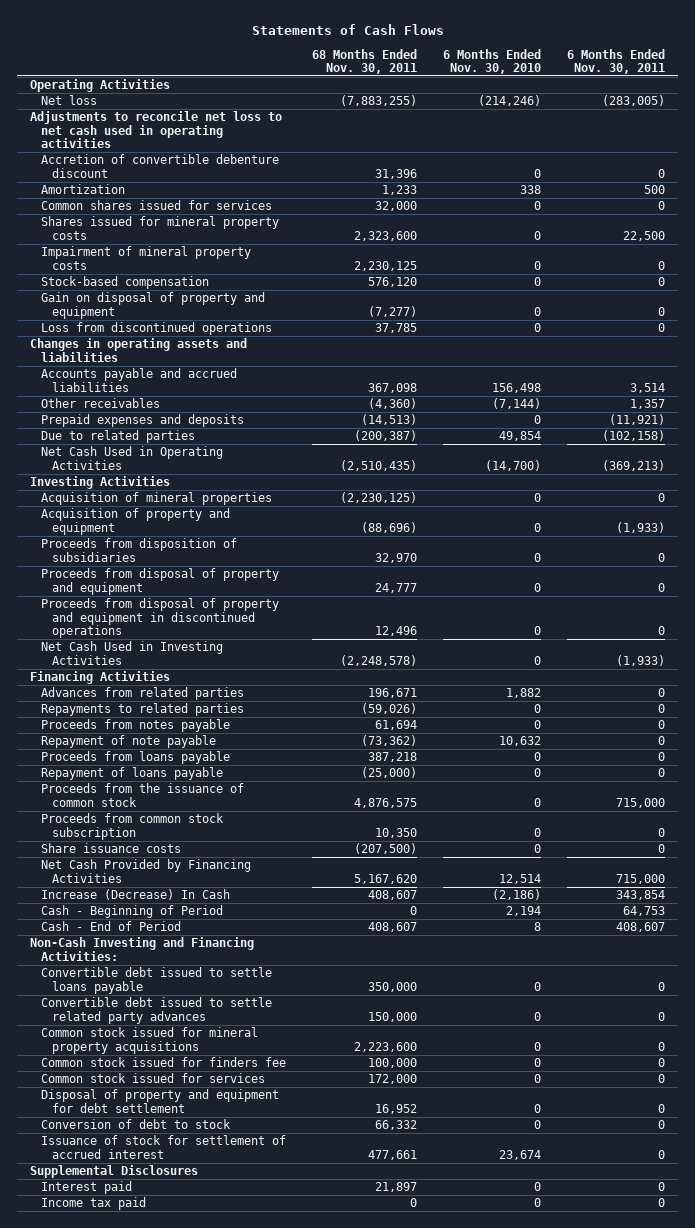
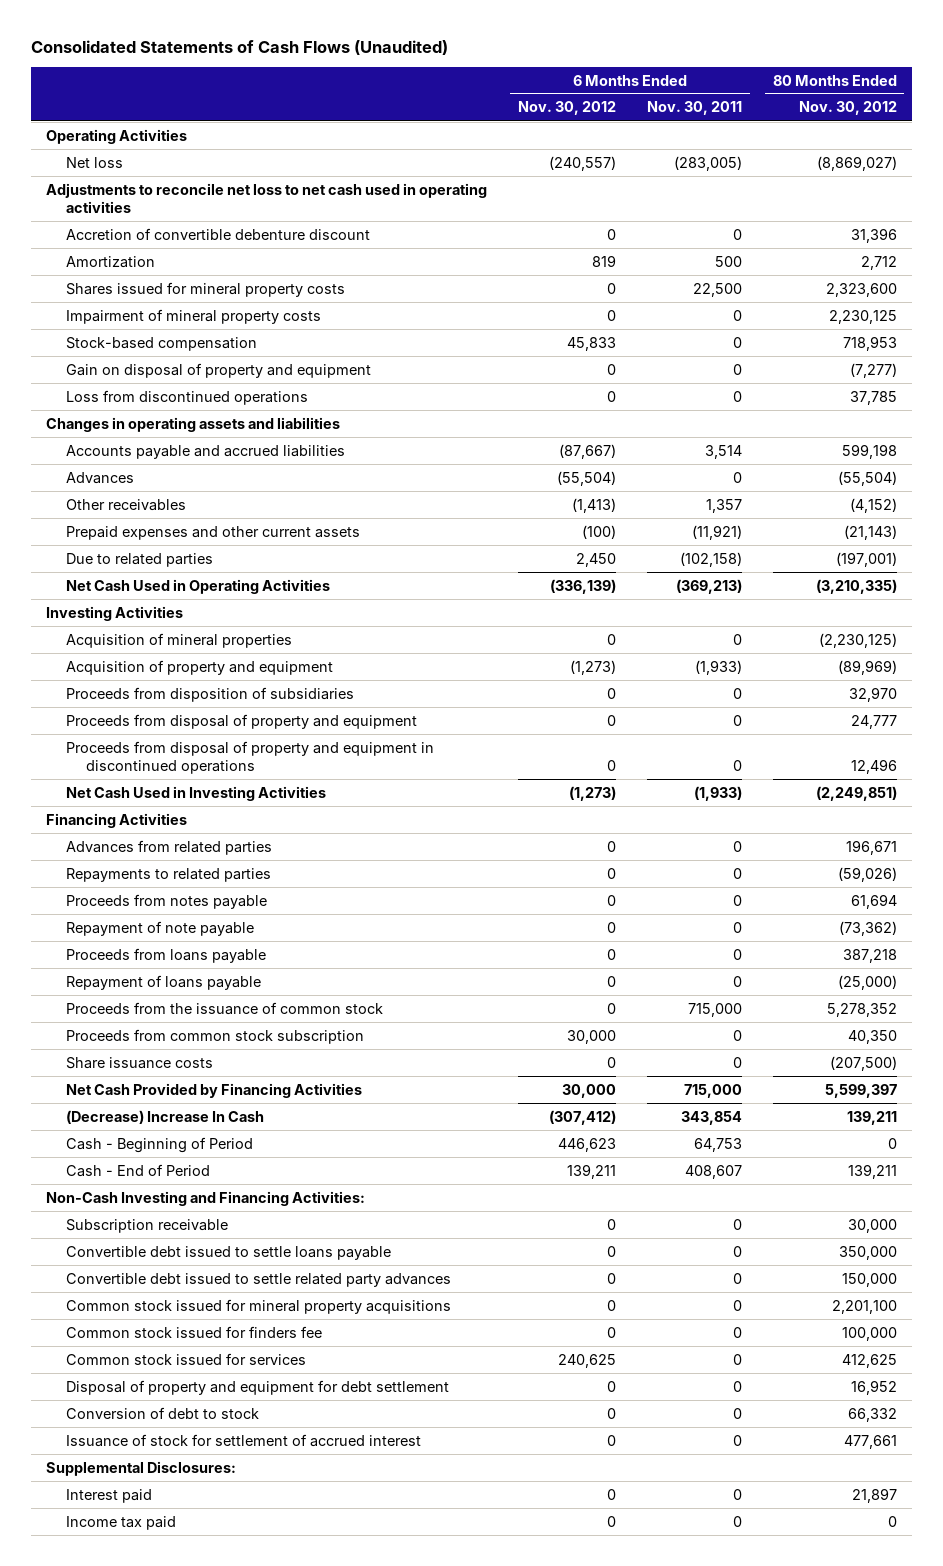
- Statements of Cash Flows
+ Consolidated Statements of Cash Flows (Unaudited)
- | 68 Months Ended Nov. 30, 2011 | 6 Months Ended Nov. 30, 2010 | 6 Months Ended Nov. 30, 2011
+ | 6 Months Ended Nov. 30, 2012 | 6 Months Ended Nov. 30, 2011 | 80 Months Ended Nov. 30, 2012
- Common shares issued for services | 32,000 | 0 | 0
+ Advances | (55,504) | 0 | (55,504)
- Prepaid expenses and deposits | (14,513) | 0 | (11,921)
+ Prepaid expenses and other current assets | (100) | (11,921) | (21,143)
- Increase (Decrease) In Cash | 408,607 | (2,186) | 343,854
+ (Decrease) Increase In Cash | (307,412) | 343,854 | 139,211
+ Subscription receivable | 0 | 0 | 30,000
- Supplemental Disclosures
+ Supplemental Disclosures:

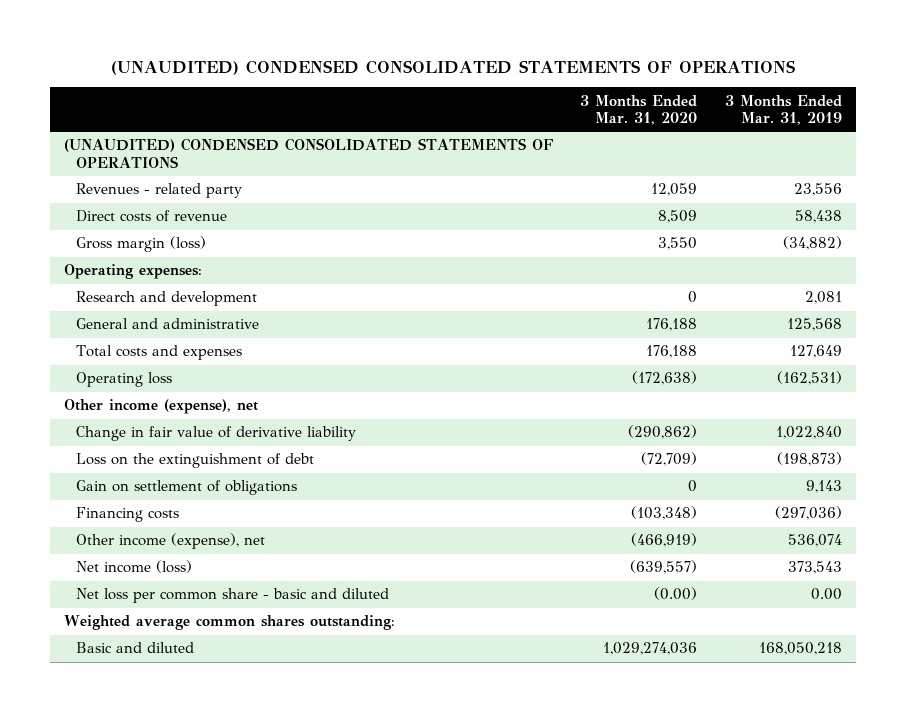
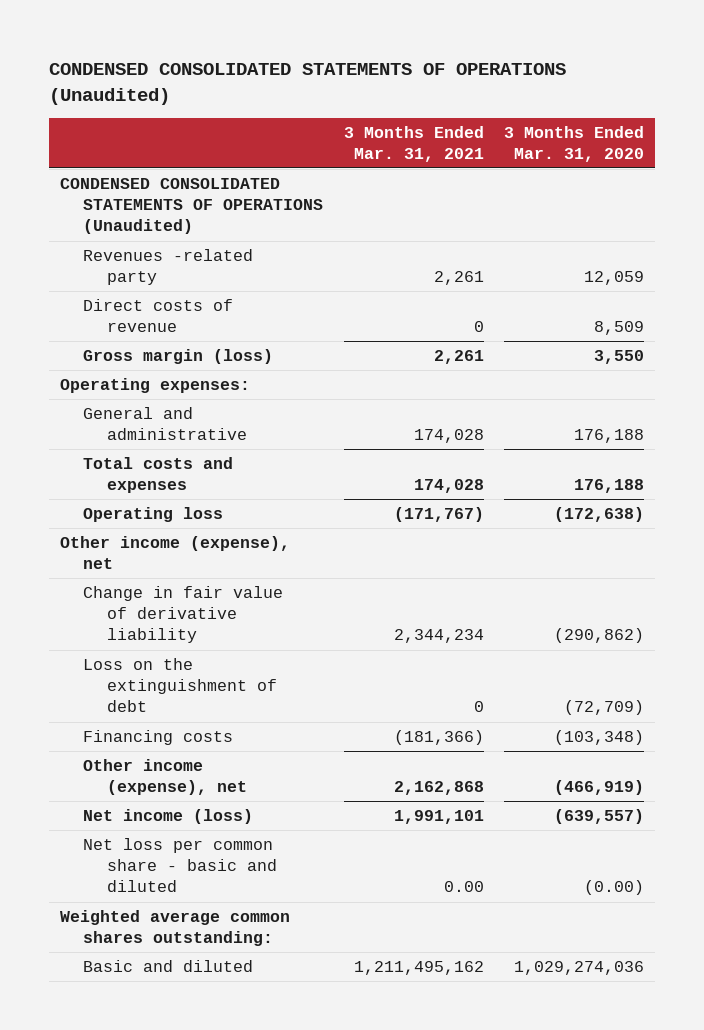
- (UNAUDITED) CONDENSED CONSOLIDATED STATEMENTS OF OPERATIONS
+ CONDENSED CONSOLIDATED STATEMENTS OF OPERATIONS (Unaudited)
- | 3 Months Ended Mar. 31, 2020 | 3 Months Ended Mar. 31, 2019
+ | 3 Months Ended Mar. 31, 2021 | 3 Months Ended Mar. 31, 2020
- (UNAUDITED) CONDENSED CONSOLIDATED STATEMENTS OF OPERATIONS
- Revenues - related party | 12,059 | 23,556
+ CONDENSED CONSOLIDATED STATEMENTS OF OPERATIONS (Unaudited)
+ Revenues -related party | 2,261 | 12,059
- Research and development | 0 | 2,081
- Gain on settlement of obligations | 0 | 9,143

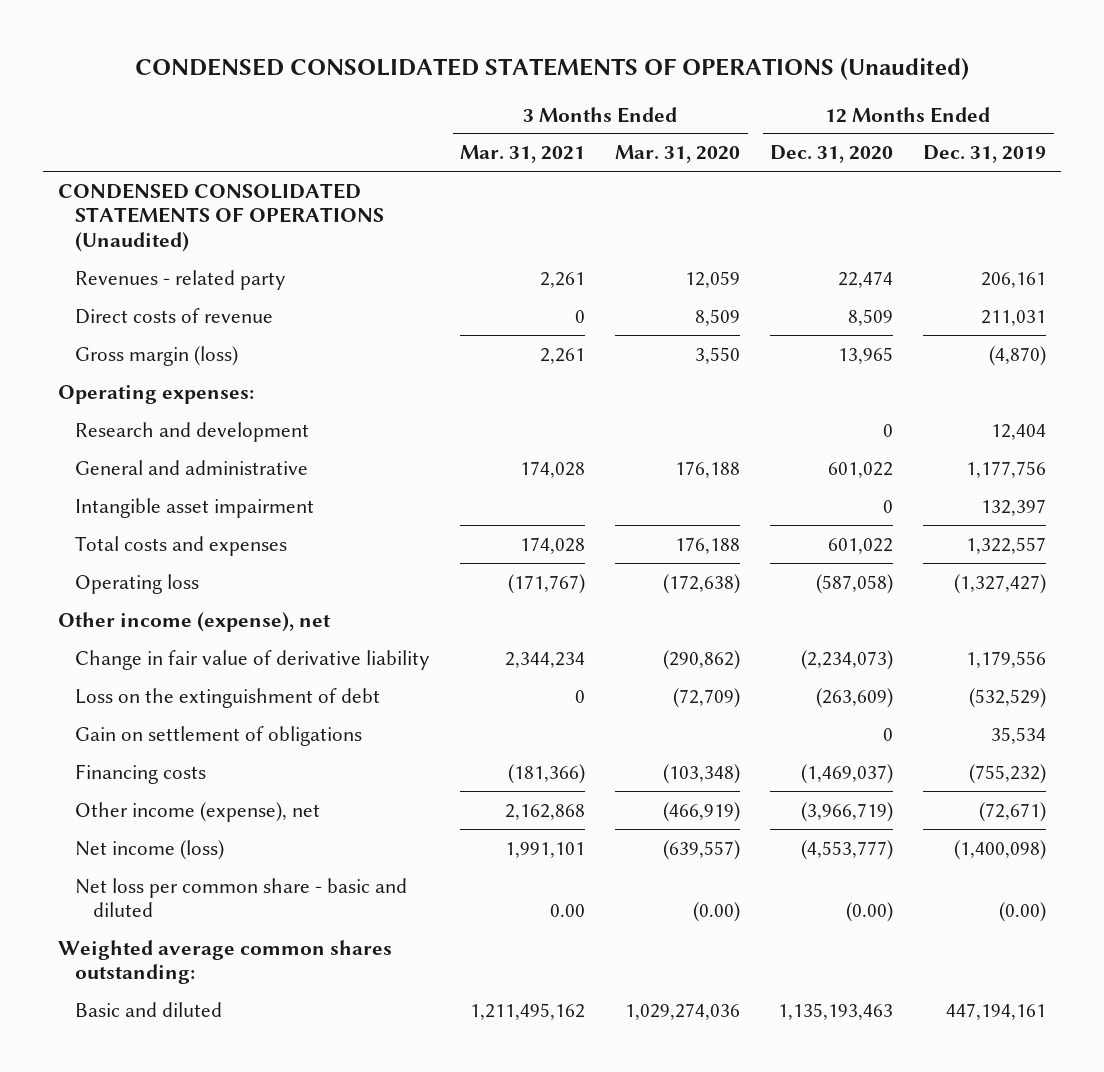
- | 3 Months Ended Mar. 31, 2021 | 3 Months Ended Mar. 31, 2020
+ | 3 Months Ended Mar. 31, 2021 | 3 Months Ended Mar. 31, 2020 | 12 Months Ended Dec. 31, 2020 | 12 Months Ended Dec. 31, 2019
- Revenues -related party | 2,261 | 12,059
+ Revenues - related party | 2,261 | 12,059 | 22,474 | 206,161
+ Research and development | | | 0 | 12,404
+ Intangible asset impairment | | | 0 | 132,397
+ Gain on settlement of obligations | | | 0 | 35,534

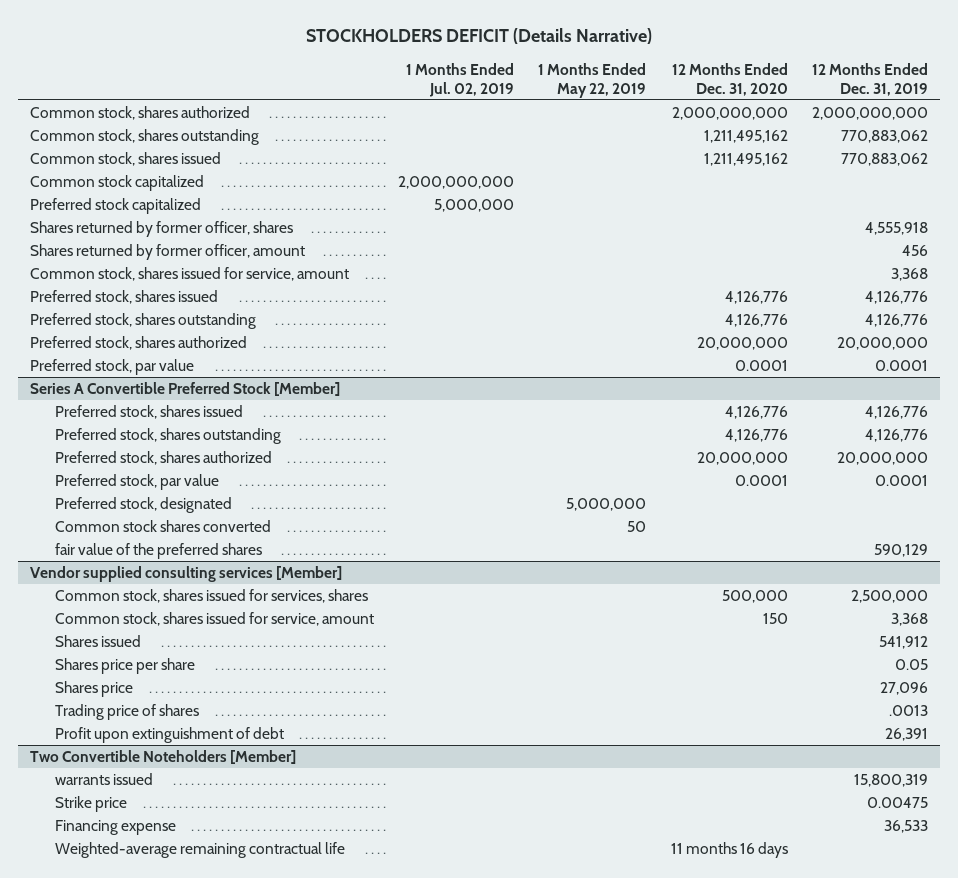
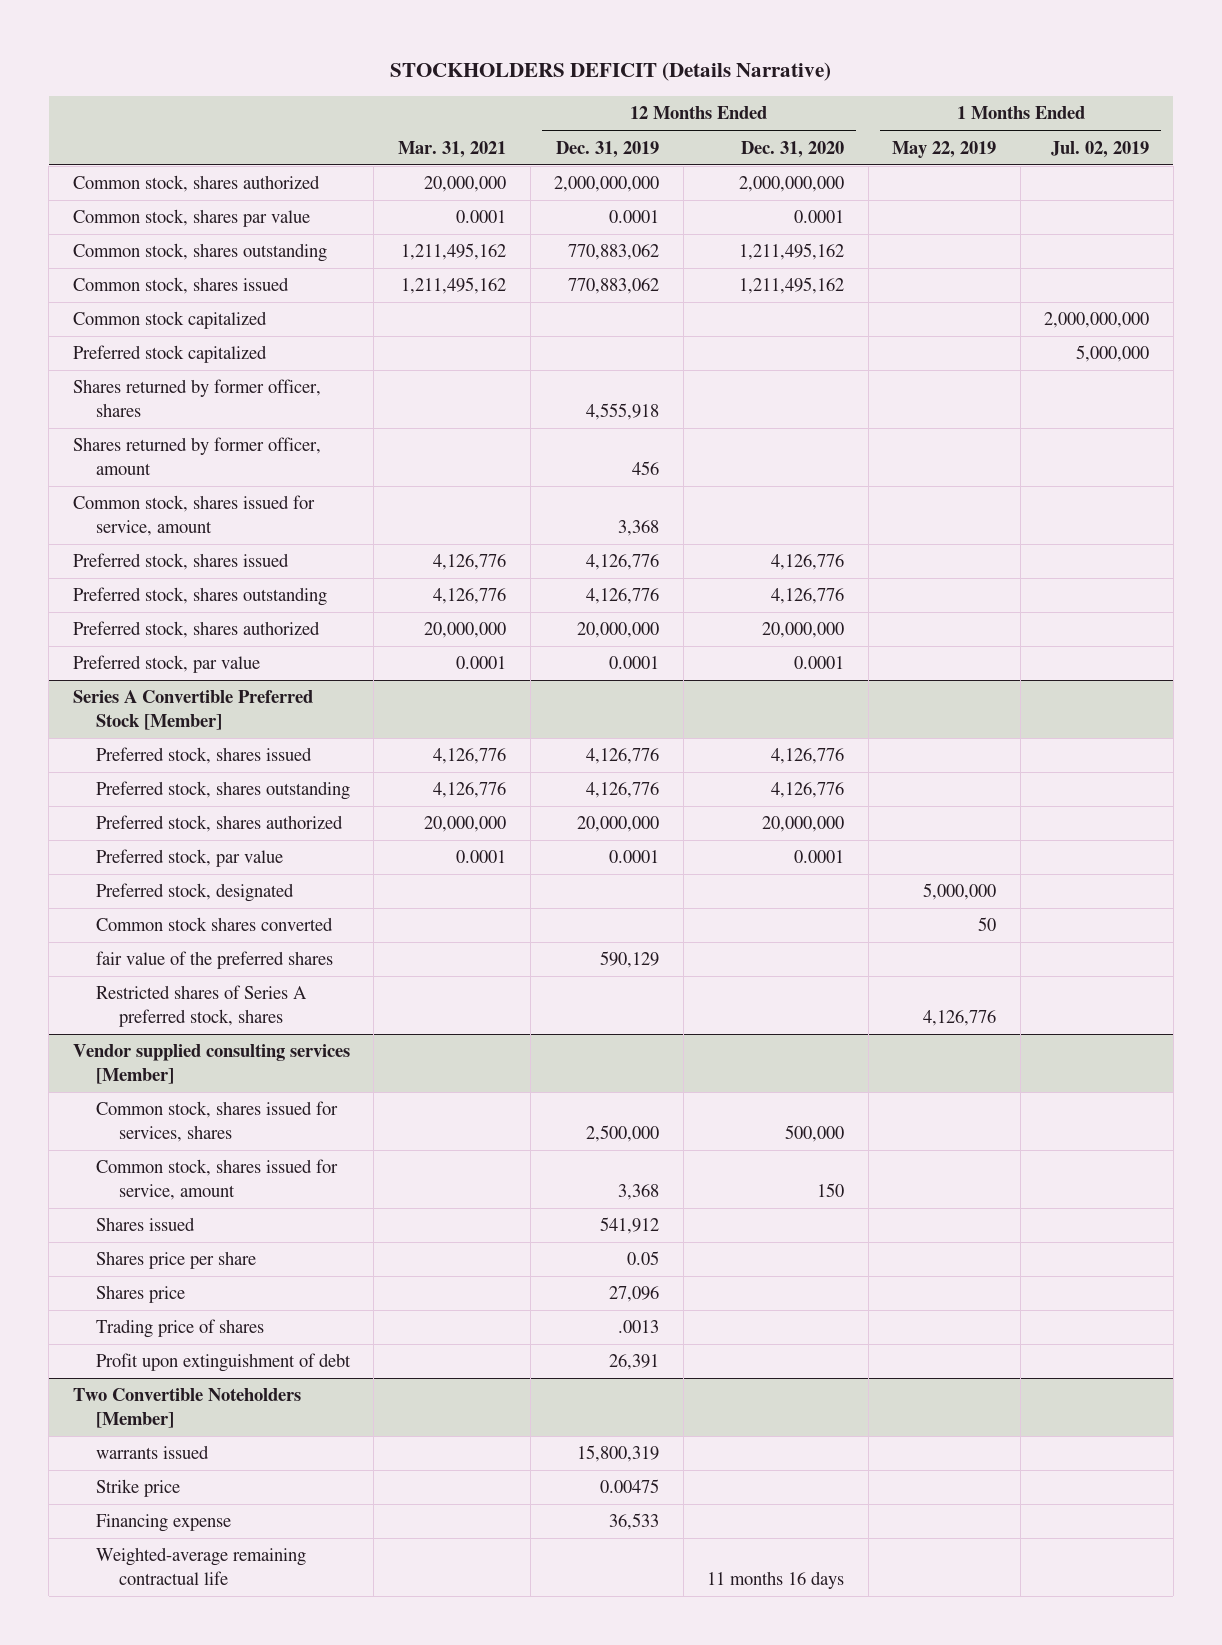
- | 1 Months Ended Jul. 02, 2019 | 1 Months Ended May 22, 2019 | 12 Months Ended Dec. 31, 2020 | 12 Months Ended Dec. 31, 2019
+ | Mar. 31, 2021 | 12 Months Ended Dec. 31, 2019 | 12 Months Ended Dec. 31, 2020 | 1 Months Ended May 22, 2019 | 1 Months Ended Jul. 02, 2019
+ Common stock, shares par value | 0.0001 | 0.0001 | 0.0001 | |
@ Series A Convertible Preferred Stock [Member]
+ Restricted shares of Series A preferred stock, shares | | | | 4,126,776 |

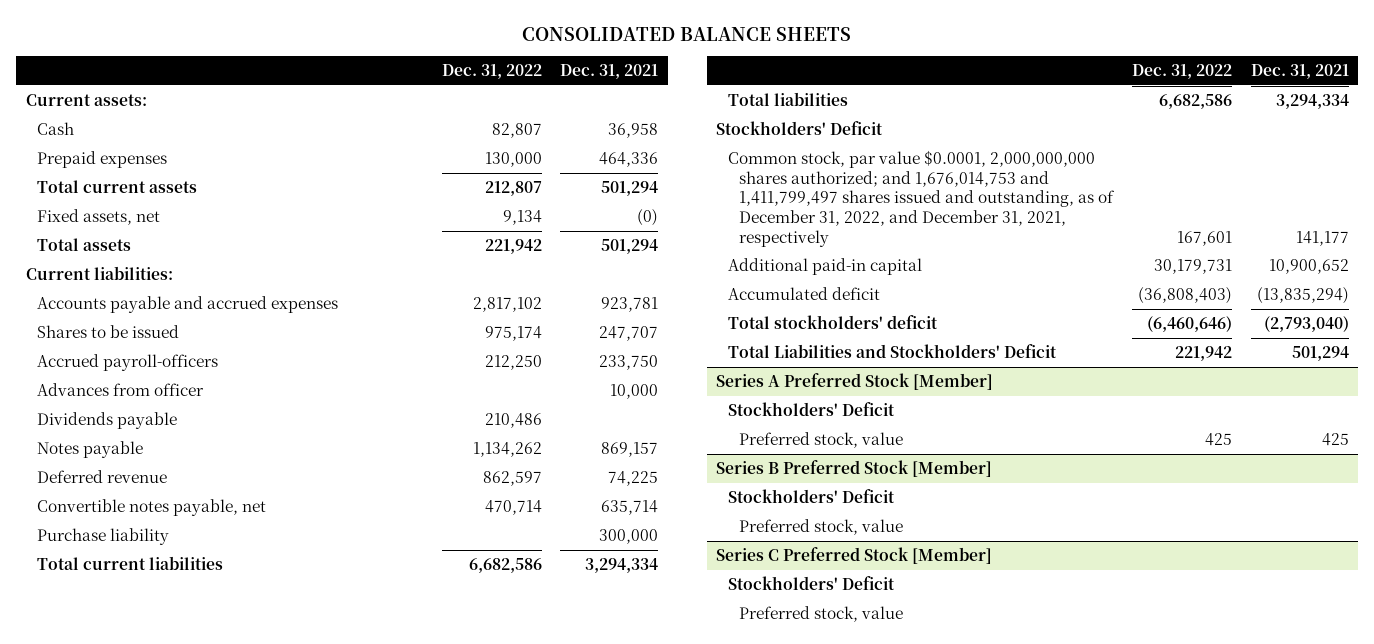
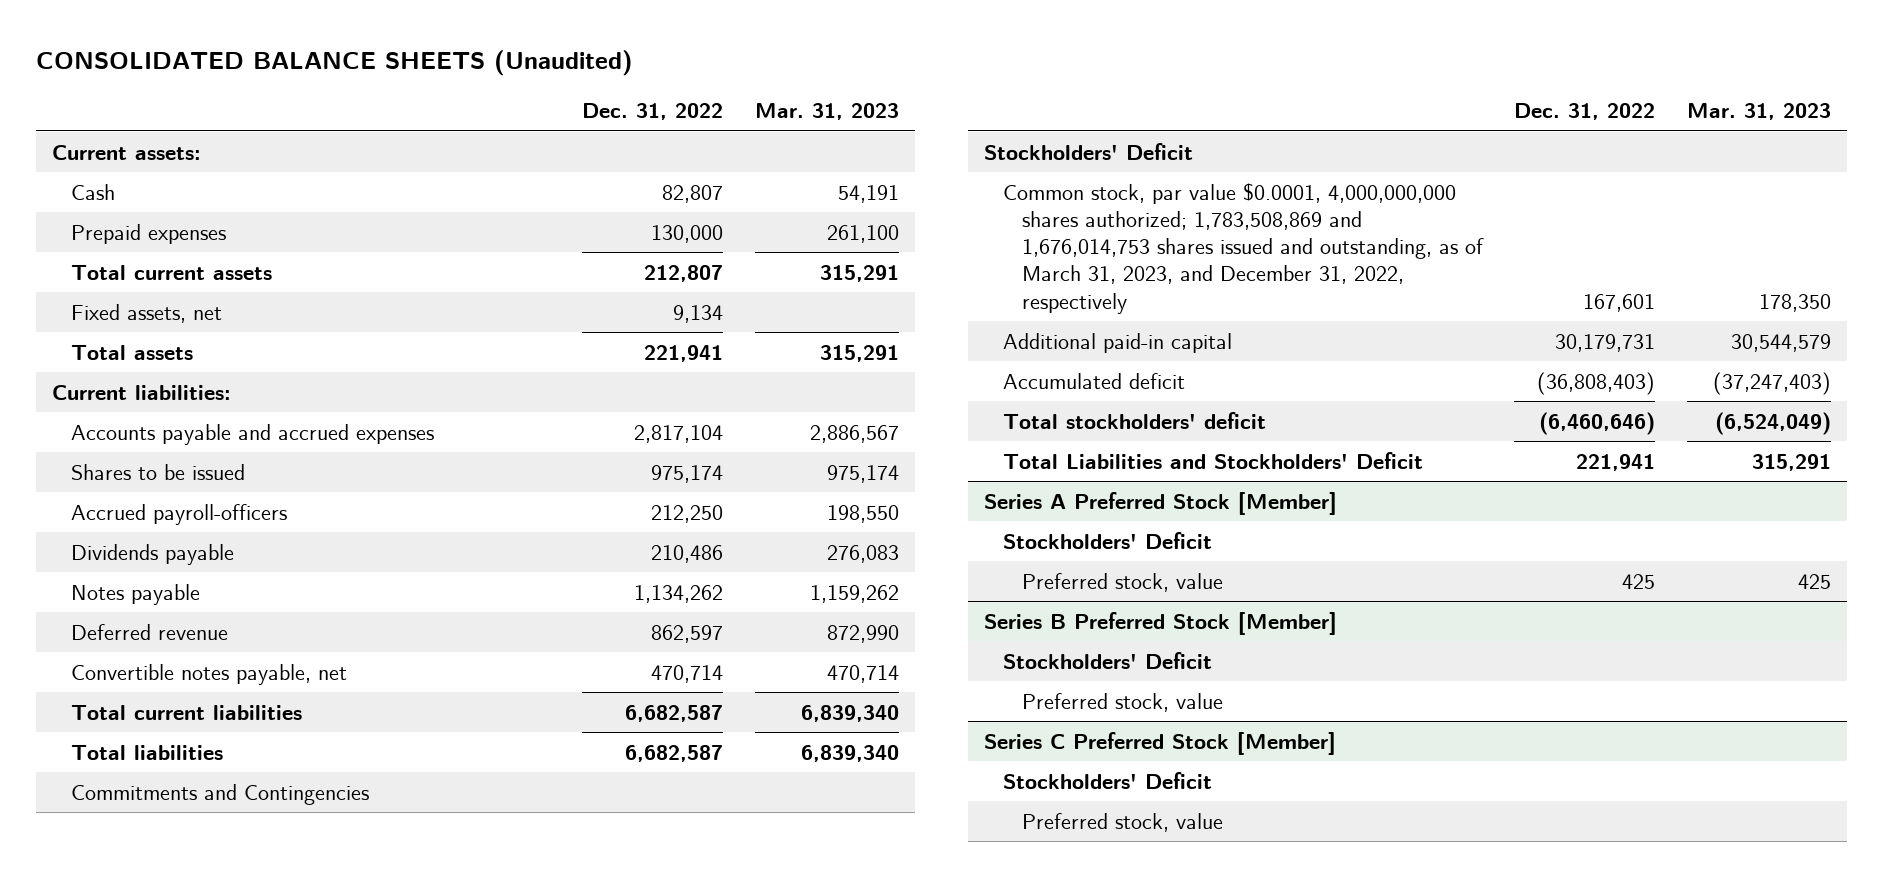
- CONSOLIDATED BALANCE SHEETS
+ CONSOLIDATED BALANCE SHEETS (Unaudited)
- | Dec. 31, 2022 | Dec. 31, 2021
+ | Dec. 31, 2022 | Mar. 31, 2023
- Total assets | 221,942 | 501,294
+ Total assets | 221,941 | 315,291
- Accounts payable and accrued expenses | 2,817,102 | 923,781
+ Accounts payable and accrued expenses | 2,817,104 | 2,886,567
- Advances from officer | | 10,000
- Purchase liability | | 300,000
- Total current liabilities | 6,682,586 | 3,294,334
- Total liabilities | 6,682,586 | 3,294,334
+ Total current liabilities | 6,682,587 | 6,839,340
+ Total liabilities | 6,682,587 | 6,839,340
+ Commitments and Contingencies
- Common stock, par value $0.0001, 2,000,000,000 shares authorized; and 1,676,014,753 and 1,411,799,497 shares issued and outstanding, as of December 31, 2022, and December 31, 2021, respectively | 167,601 | 141,177
+ Common stock, par value $0.0001, 4,000,000,000 shares authorized; 1,783,508,869 and 1,676,014,753 shares issued and outstanding, as of March 31, 2023, and December 31, 2022, respectively | 167,601 | 178,350
- Total Liabilities and Stockholders' Deficit | 221,942 | 501,294
+ Total Liabilities and Stockholders' Deficit | 221,941 | 315,291

